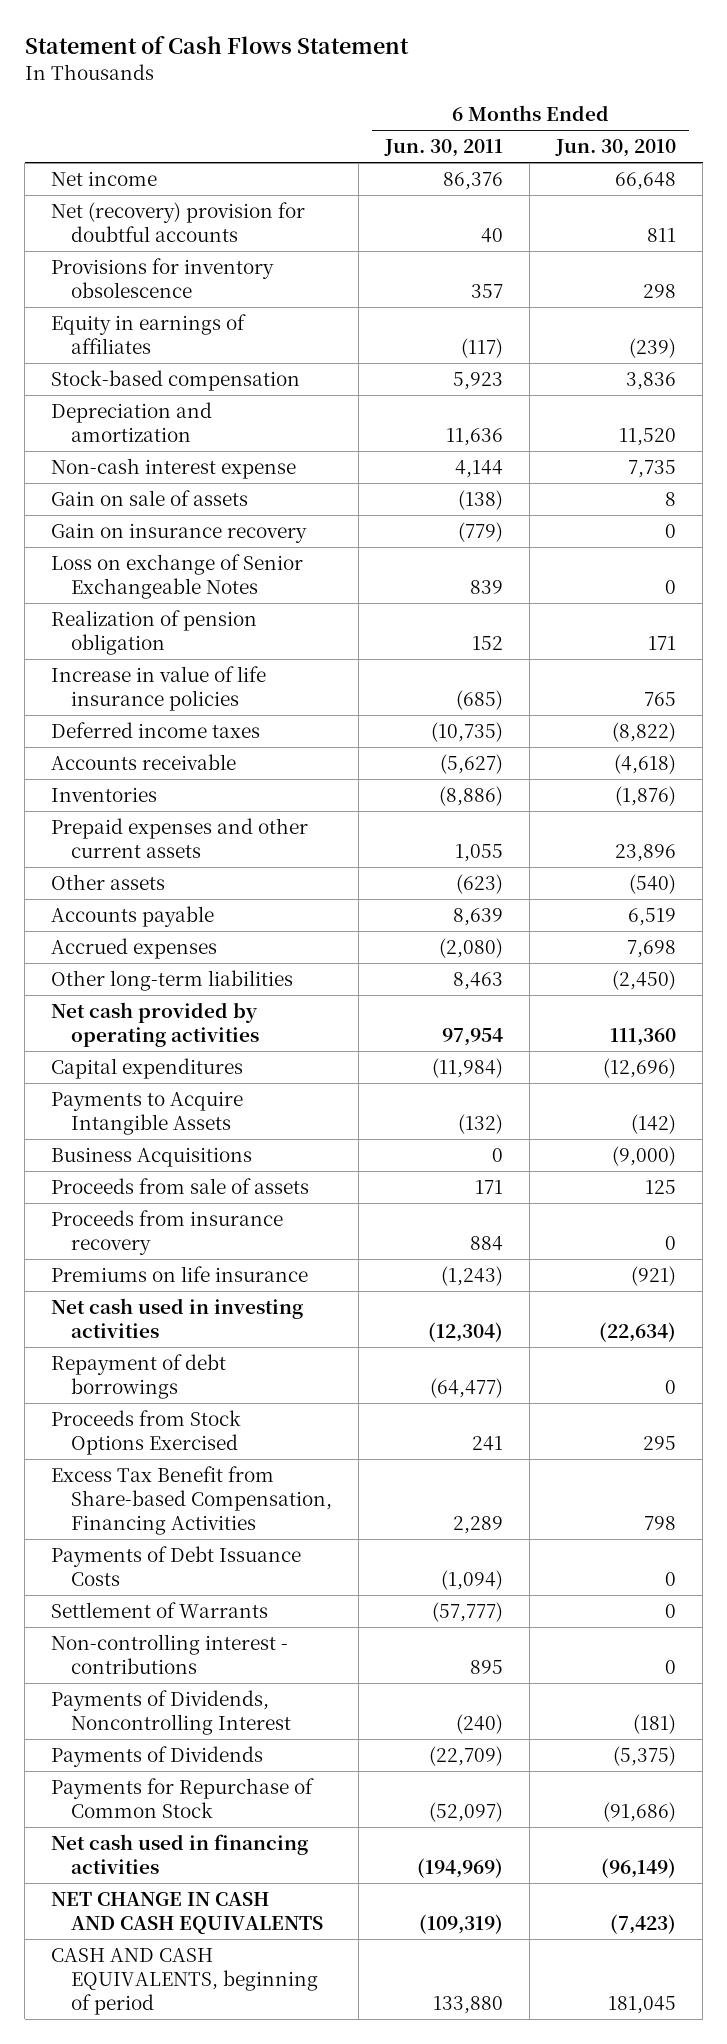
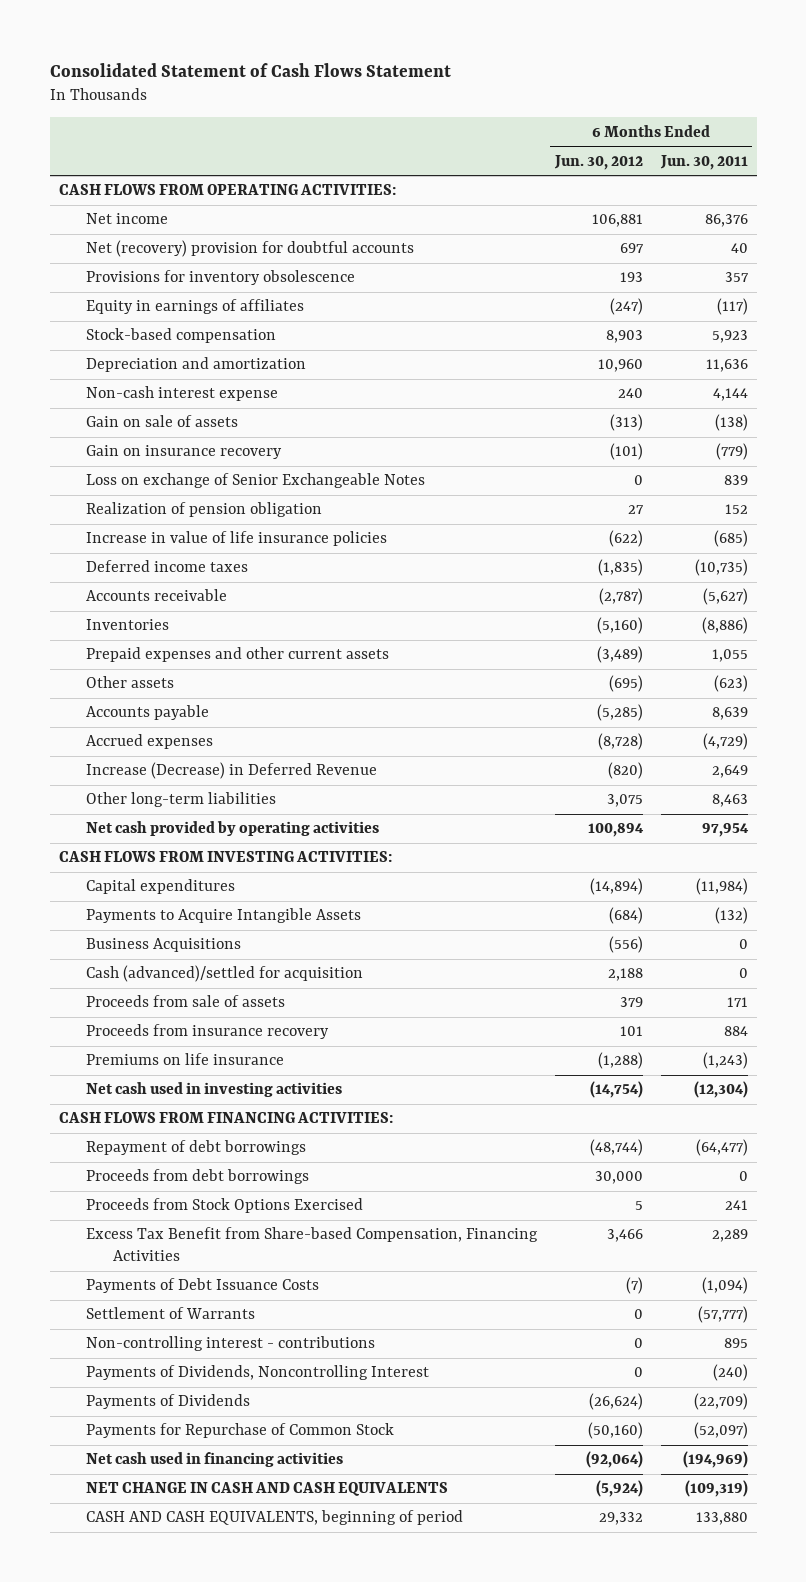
- Statement of Cash Flows Statement
+ Consolidated Statement of Cash Flows Statement
- | 6 Months Ended Jun. 30, 2011 | 6 Months Ended Jun. 30, 2010
+ | 6 Months Ended Jun. 30, 2012 | 6 Months Ended Jun. 30, 2011
+ CASH FLOWS FROM OPERATING ACTIVITIES:
- Accrued expenses | (2,080) | 7,698
+ Accrued expenses | (8,728) | (4,729)
+ Increase (Decrease) in Deferred Revenue | (820) | 2,649
+ CASH FLOWS FROM INVESTING ACTIVITIES:
+ Cash (advanced)/settled for acquisition | 2,188 | 0
+ CASH FLOWS FROM FINANCING ACTIVITIES:
+ Proceeds from debt borrowings | 30,000 | 0

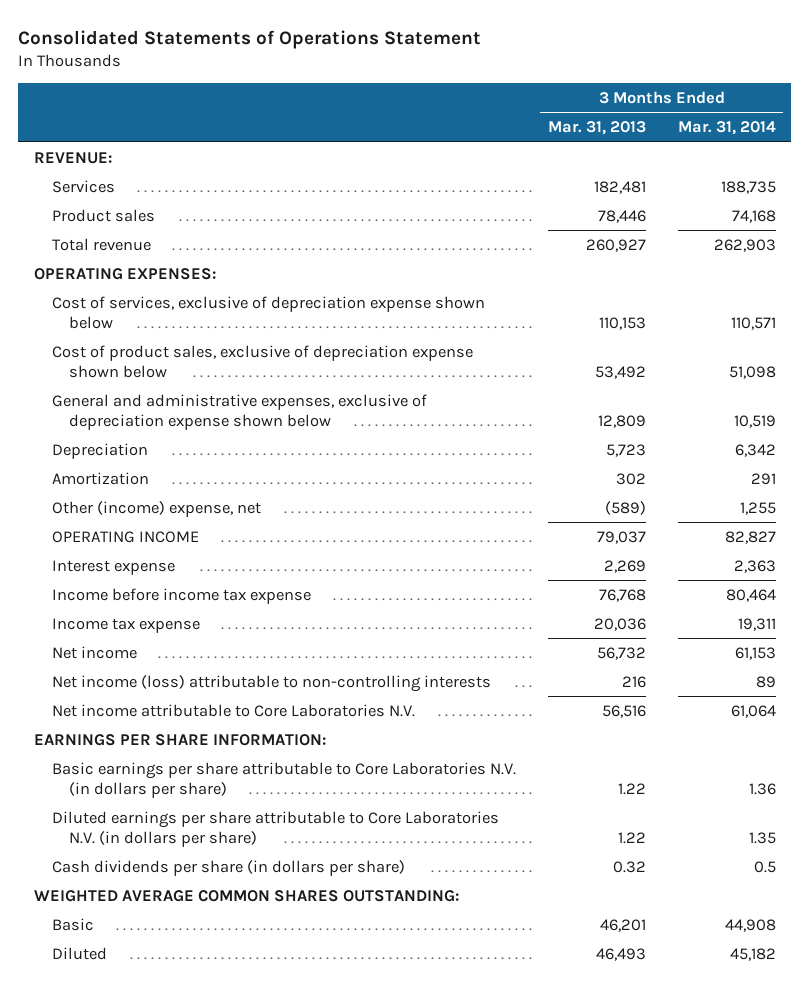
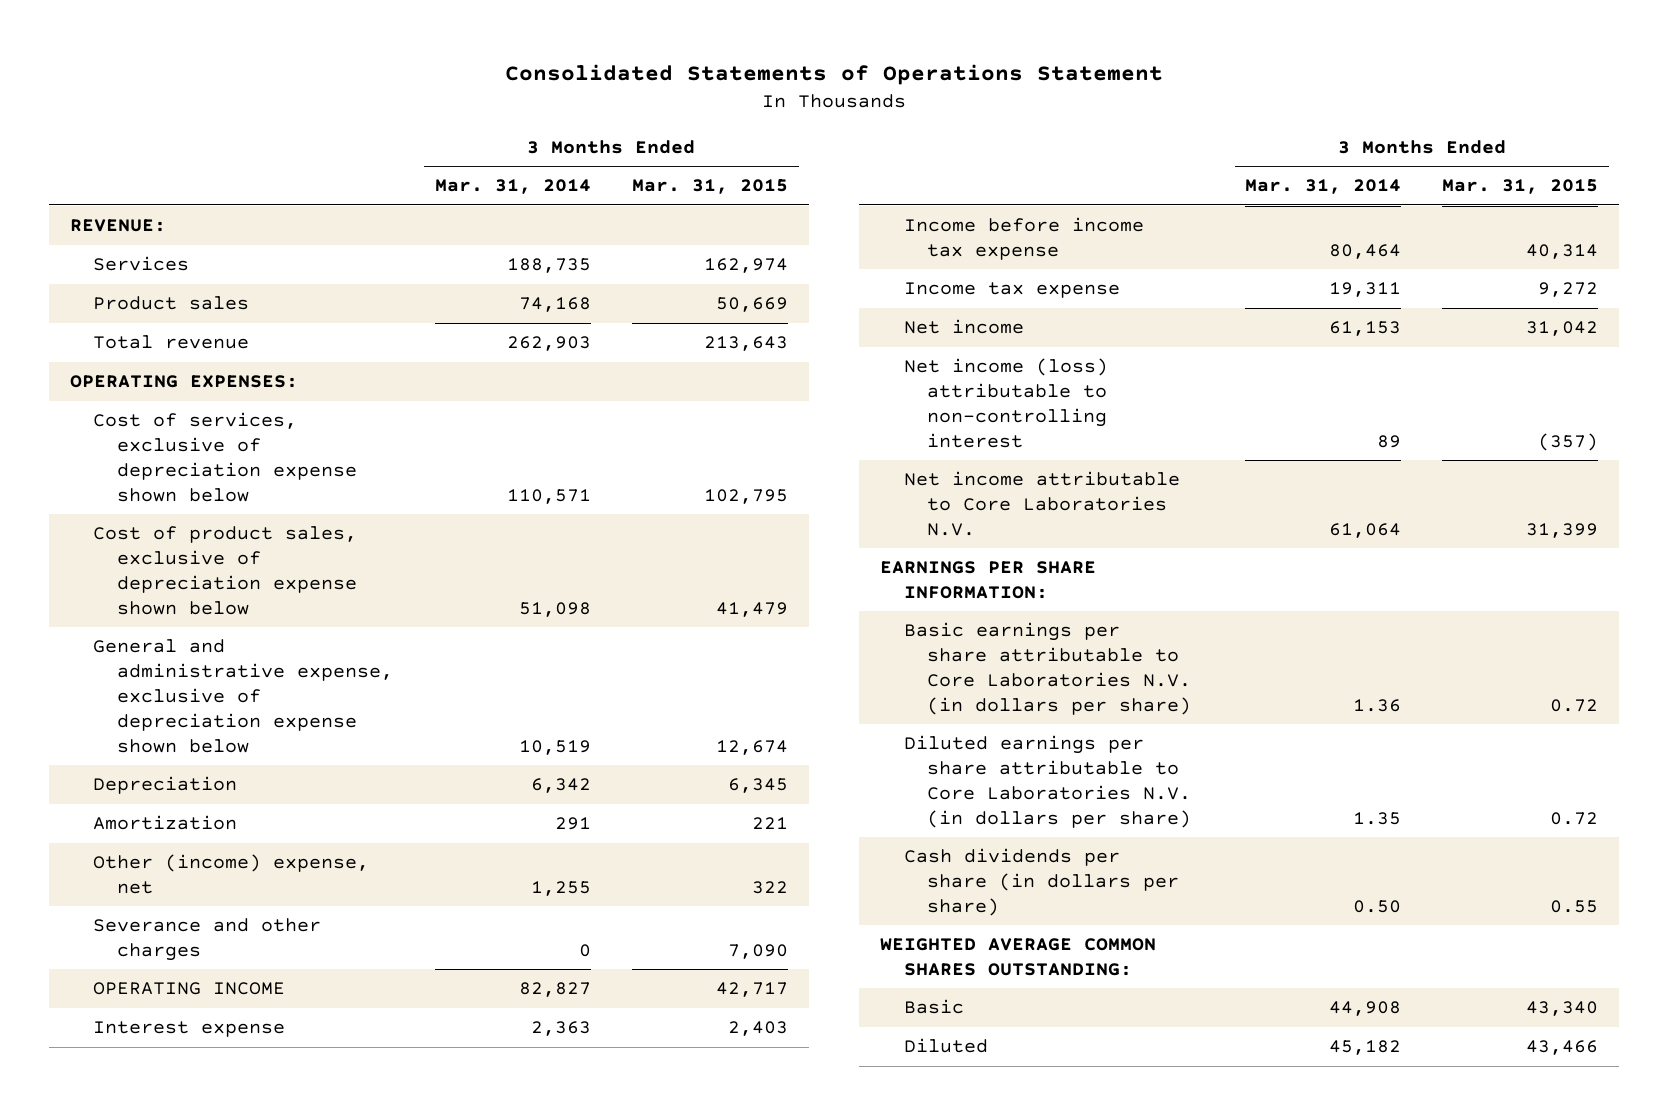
- | 3 Months Ended Mar. 31, 2013 | 3 Months Ended Mar. 31, 2014
+ | 3 Months Ended Mar. 31, 2014 | 3 Months Ended Mar. 31, 2015
- General and administrative expenses, exclusive of depreciation expense shown below | 12,809 | 10,519
+ General and administrative expense, exclusive of depreciation expense shown below | 10,519 | 12,674
+ Severance and other charges | 0 | 7,090
- Net income (loss) attributable to non-controlling interests | 216 | 89
+ Net income (loss) attributable to non-controlling interest | 89 | (357)
- Cash dividends per share (in dollars per share) | 0.32 | 0.5
+ Cash dividends per share (in dollars per share) | 0.50 | 0.55

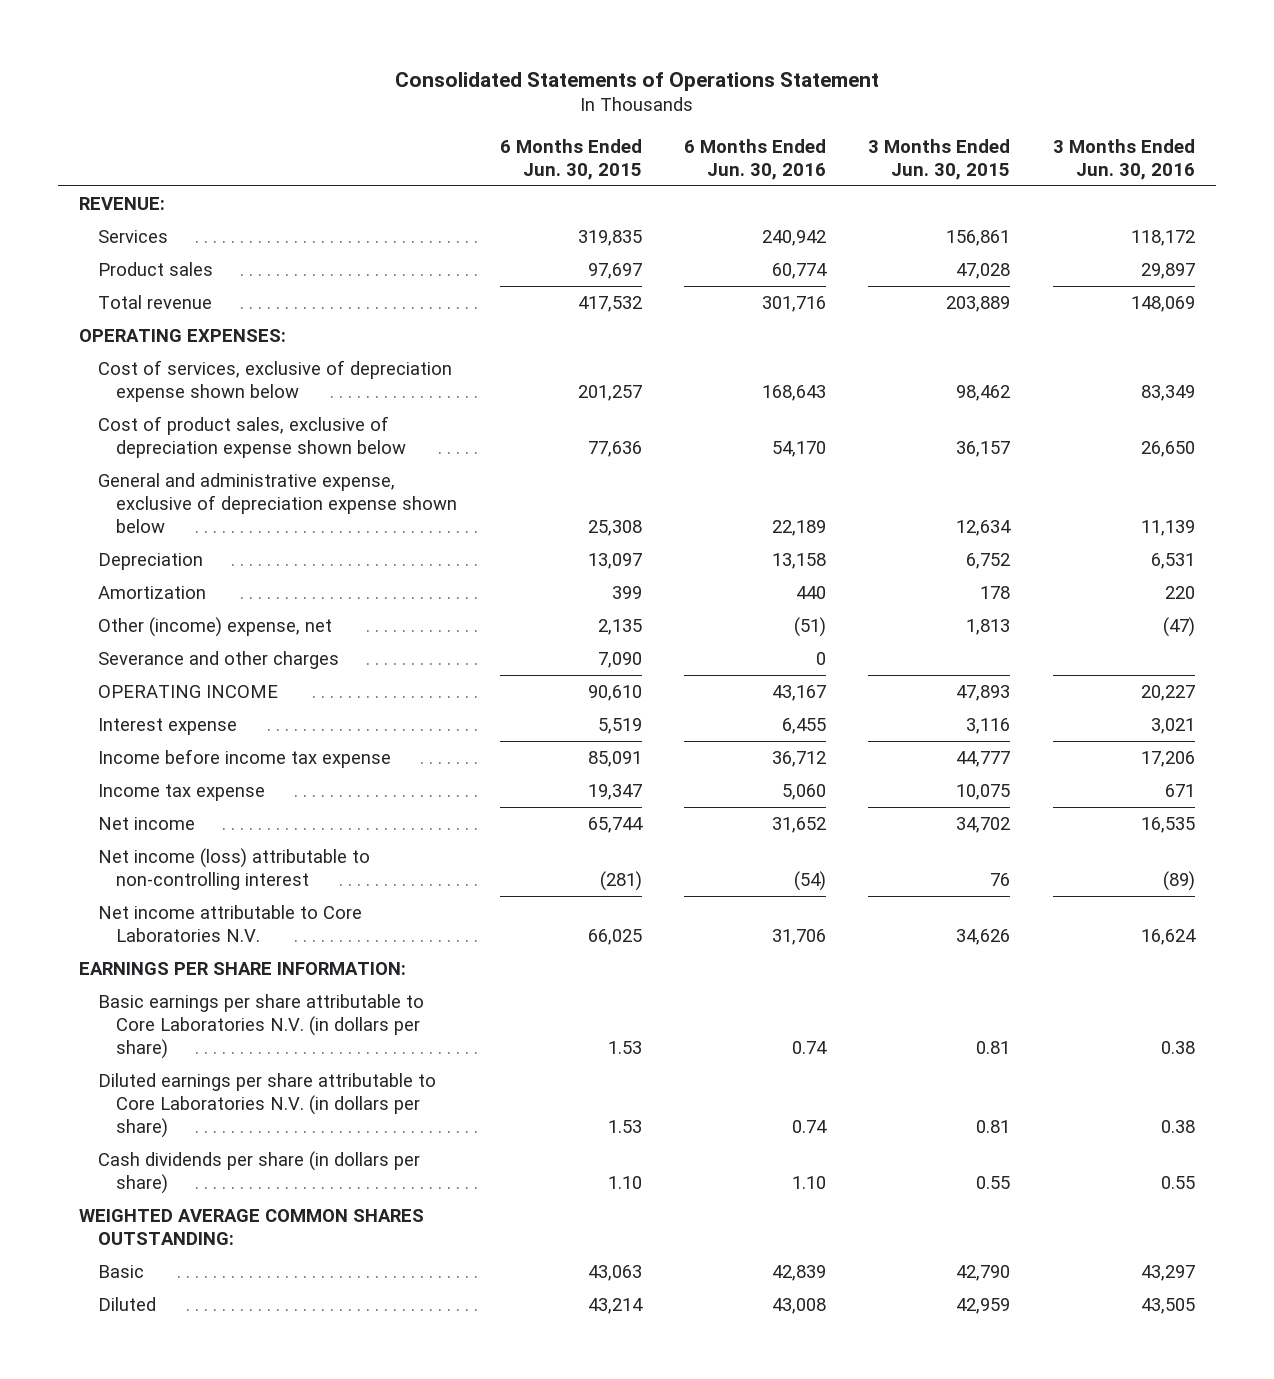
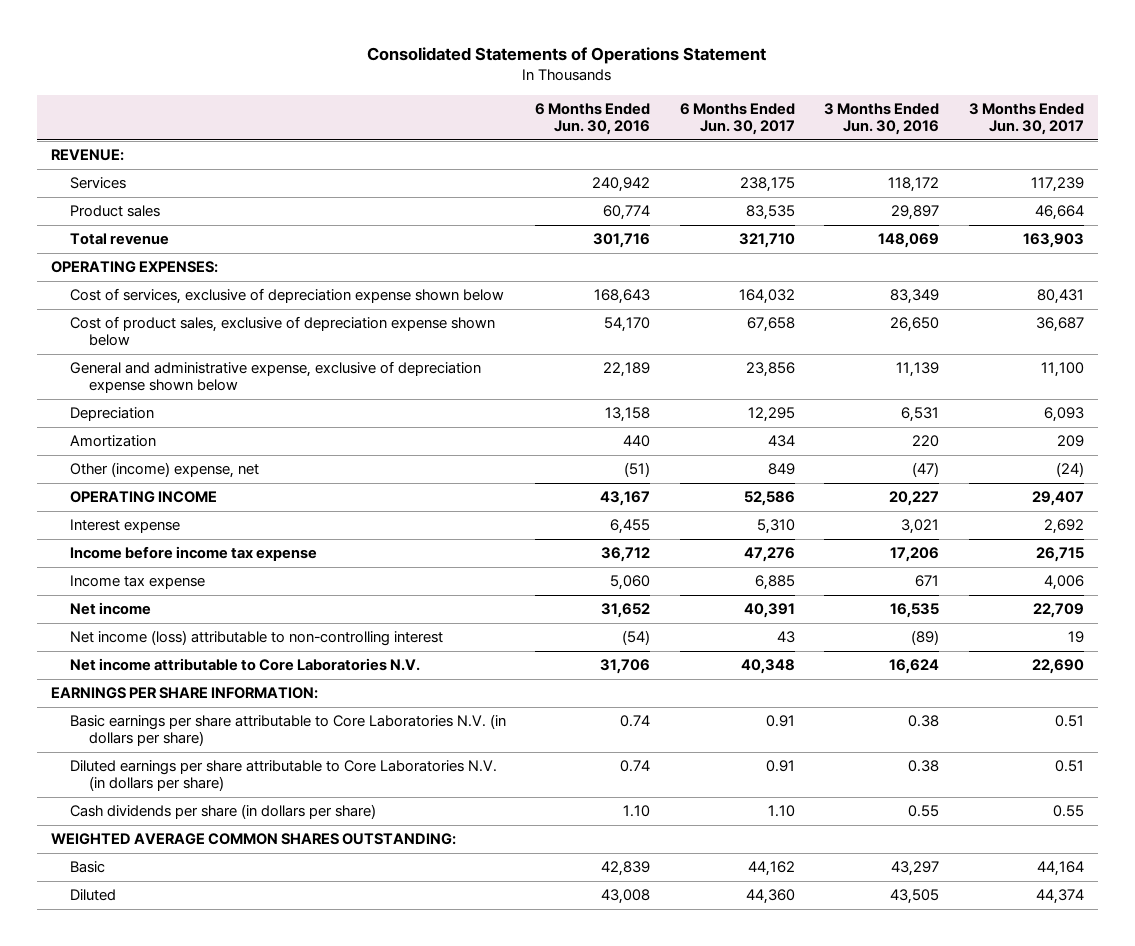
- | 6 Months Ended Jun. 30, 2015 | 6 Months Ended Jun. 30, 2016 | 3 Months Ended Jun. 30, 2015 | 3 Months Ended Jun. 30, 2016
+ | 6 Months Ended Jun. 30, 2016 | 6 Months Ended Jun. 30, 2017 | 3 Months Ended Jun. 30, 2016 | 3 Months Ended Jun. 30, 2017
- Severance and other charges | 7,090 | 0 | |

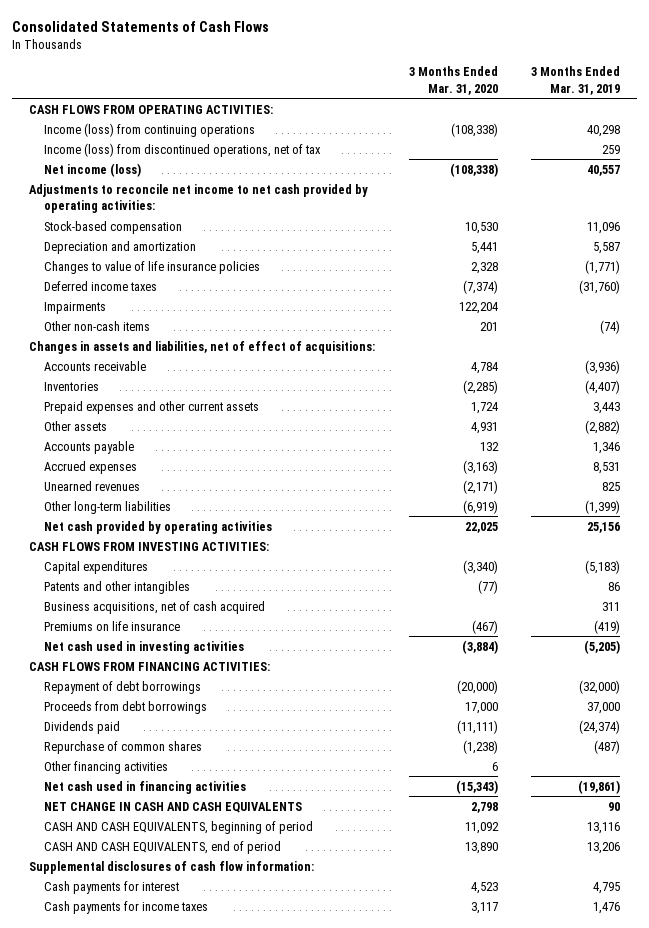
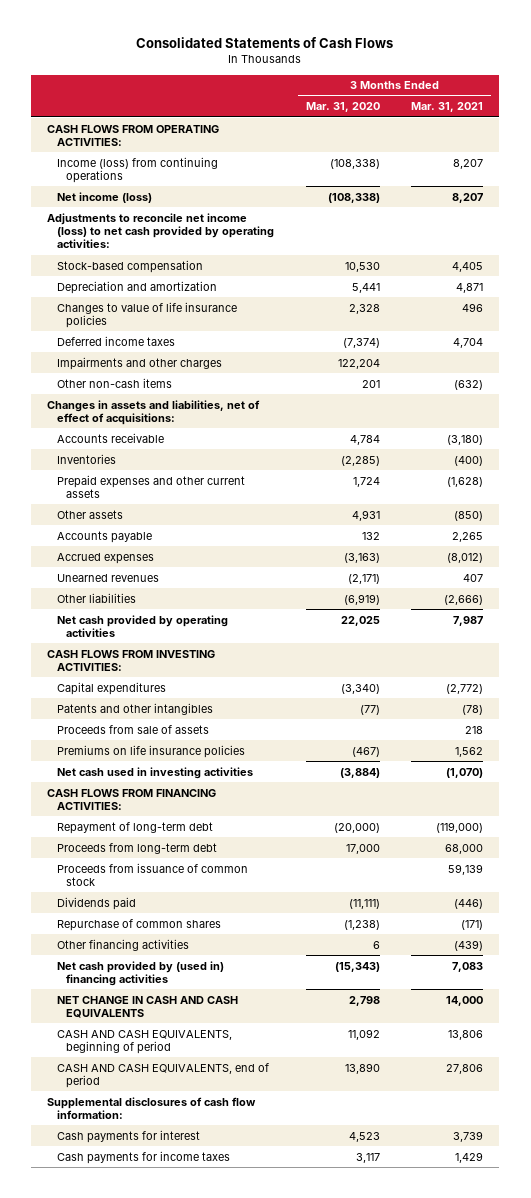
- | 3 Months Ended Mar. 31, 2020 | 3 Months Ended Mar. 31, 2019
+ | 3 Months Ended Mar. 31, 2020 | 3 Months Ended Mar. 31, 2021
- Income (loss) from discontinued operations, net of tax | | 259
- Adjustments to reconcile net income to net cash provided by operating activities:
+ Adjustments to reconcile net income (loss) to net cash provided by operating activities:
- Impairments | 122,204 |
+ Impairments and other charges | 122,204 |
- Other long-term liabilities | (6,919) | (1,399)
+ Other liabilities | (6,919) | (2,666)
- Business acquisitions, net of cash acquired | | 311
- Premiums on life insurance | (467) | (419)
+ Proceeds from sale of assets | | 218
+ Premiums on life insurance policies | (467) | 1,562
- Repayment of debt borrowings | (20,000) | (32,000)
- Proceeds from debt borrowings | 17,000 | 37,000
+ Repayment of long-term debt | (20,000) | (119,000)
+ Proceeds from long-term debt | 17,000 | 68,000
+ Proceeds from issuance of common stock | | 59,139
- Net cash used in financing activities | (15,343) | (19,861)
+ Net cash provided by (used in) financing activities | (15,343) | 7,083

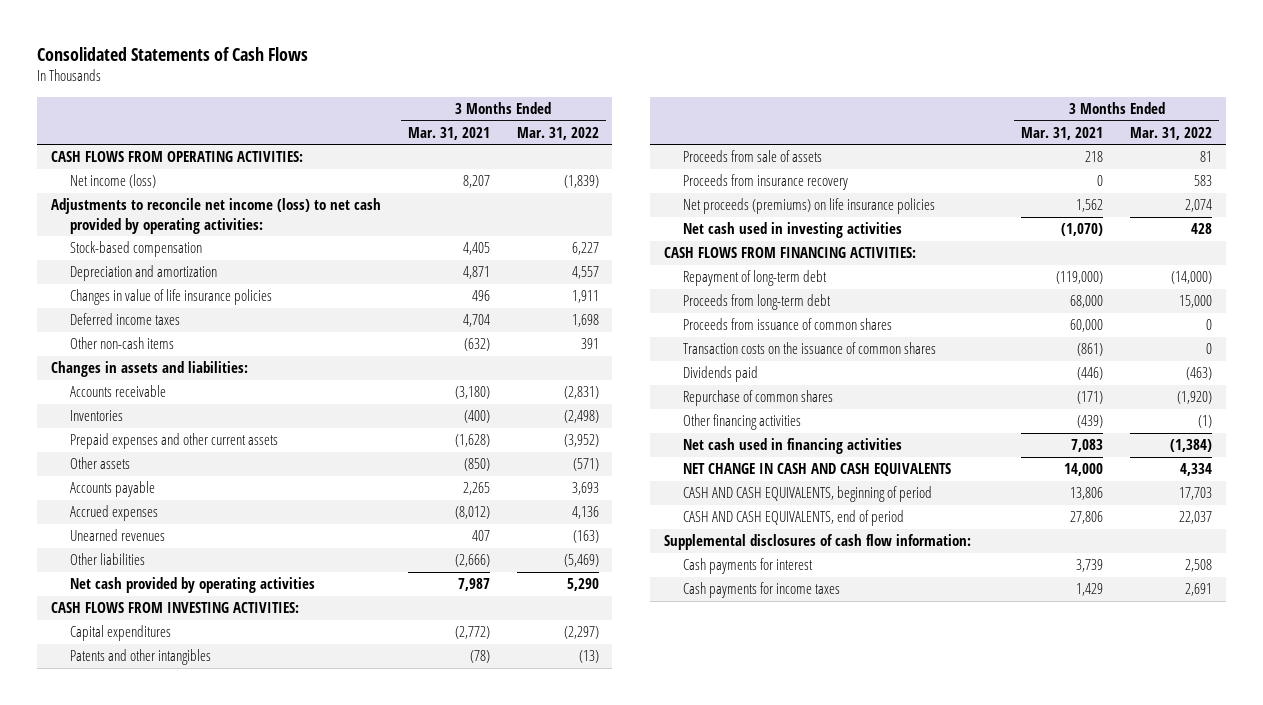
- | 3 Months Ended Mar. 31, 2020 | 3 Months Ended Mar. 31, 2021
+ | 3 Months Ended Mar. 31, 2021 | 3 Months Ended Mar. 31, 2022
- Income (loss) from continuing operations | (108,338) | 8,207
- Changes to value of life insurance policies | 2,328 | 496
+ Changes in value of life insurance policies | 496 | 1,911
- Impairments and other charges | 122,204 |
- Changes in assets and liabilities, net of effect of acquisitions:
+ Changes in assets and liabilities:
- Premiums on life insurance policies | (467) | 1,562
+ Proceeds from insurance recovery | 0 | 583
+ Net proceeds (premiums) on life insurance policies | 1,562 | 2,074
- Proceeds from issuance of common stock | | 59,139
+ Proceeds from issuance of common shares | 60,000 | 0
+ Transaction costs on the issuance of common shares | (861) | 0
- Net cash provided by (used in) financing activities | (15,343) | 7,083
+ Net cash used in financing activities | 7,083 | (1,384)

